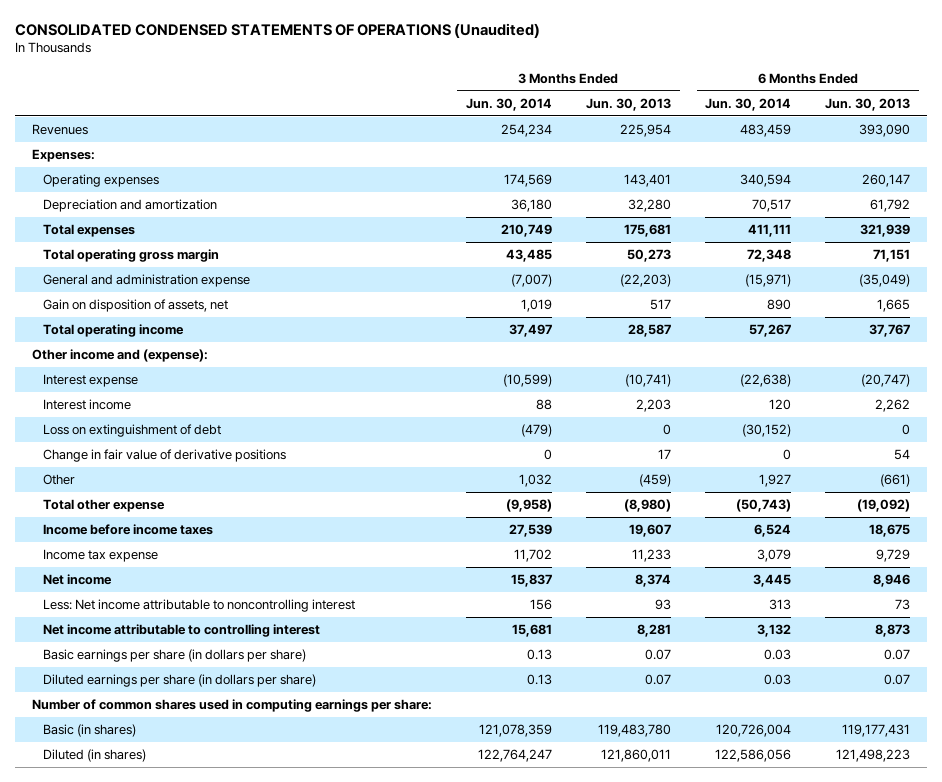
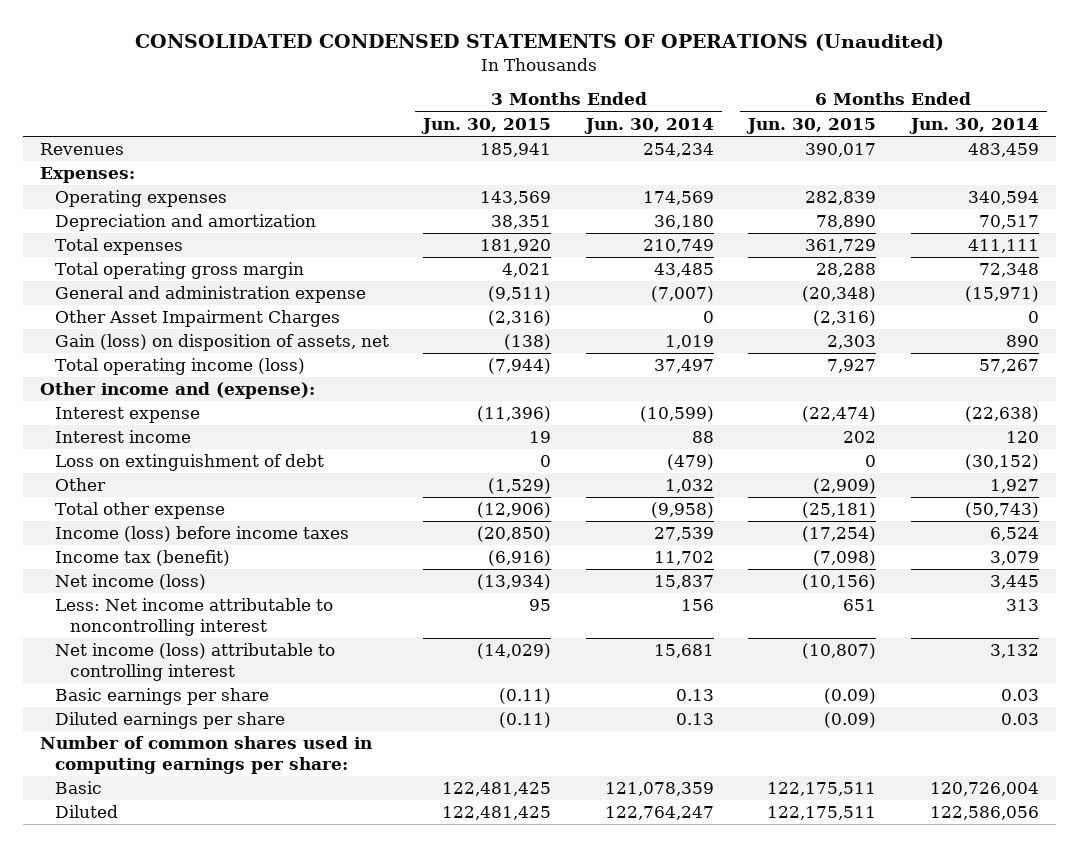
- | 3 Months Ended Jun. 30, 2014 | 3 Months Ended Jun. 30, 2013 | 6 Months Ended Jun. 30, 2014 | 6 Months Ended Jun. 30, 2013
+ | 3 Months Ended Jun. 30, 2015 | 3 Months Ended Jun. 30, 2014 | 6 Months Ended Jun. 30, 2015 | 6 Months Ended Jun. 30, 2014
- Gain on disposition of assets, net | 1,019 | 517 | 890 | 1,665
- Total operating income | 37,497 | 28,587 | 57,267 | 37,767
+ Other Asset Impairment Charges | (2,316) | 0 | (2,316) | 0
+ Gain (loss) on disposition of assets, net | (138) | 1,019 | 2,303 | 890
+ Total operating income (loss) | (7,944) | 37,497 | 7,927 | 57,267
- Change in fair value of derivative positions | 0 | 17 | 0 | 54
- Income before income taxes | 27,539 | 19,607 | 6,524 | 18,675
- Income tax expense | 11,702 | 11,233 | 3,079 | 9,729
- Net income | 15,837 | 8,374 | 3,445 | 8,946
+ Income (loss) before income taxes | (20,850) | 27,539 | (17,254) | 6,524
+ Income tax (benefit) | (6,916) | 11,702 | (7,098) | 3,079
+ Net income (loss) | (13,934) | 15,837 | (10,156) | 3,445
- Net income attributable to controlling interest | 15,681 | 8,281 | 3,132 | 8,873
- Basic earnings per share (in dollars per share) | 0.13 | 0.07 | 0.03 | 0.07
- Diluted earnings per share (in dollars per share) | 0.13 | 0.07 | 0.03 | 0.07
+ Net income (loss) attributable to controlling interest | (14,029) | 15,681 | (10,807) | 3,132
+ Basic earnings per share | (0.11) | 0.13 | (0.09) | 0.03
+ Diluted earnings per share | (0.11) | 0.13 | (0.09) | 0.03
- Basic (in shares) | 121,078,359 | 119,483,780 | 120,726,004 | 119,177,431
- Diluted (in shares) | 122,764,247 | 121,860,011 | 122,586,056 | 121,498,223
+ Basic | 122,481,425 | 121,078,359 | 122,175,511 | 120,726,004
+ Diluted | 122,481,425 | 122,764,247 | 122,175,511 | 122,586,056

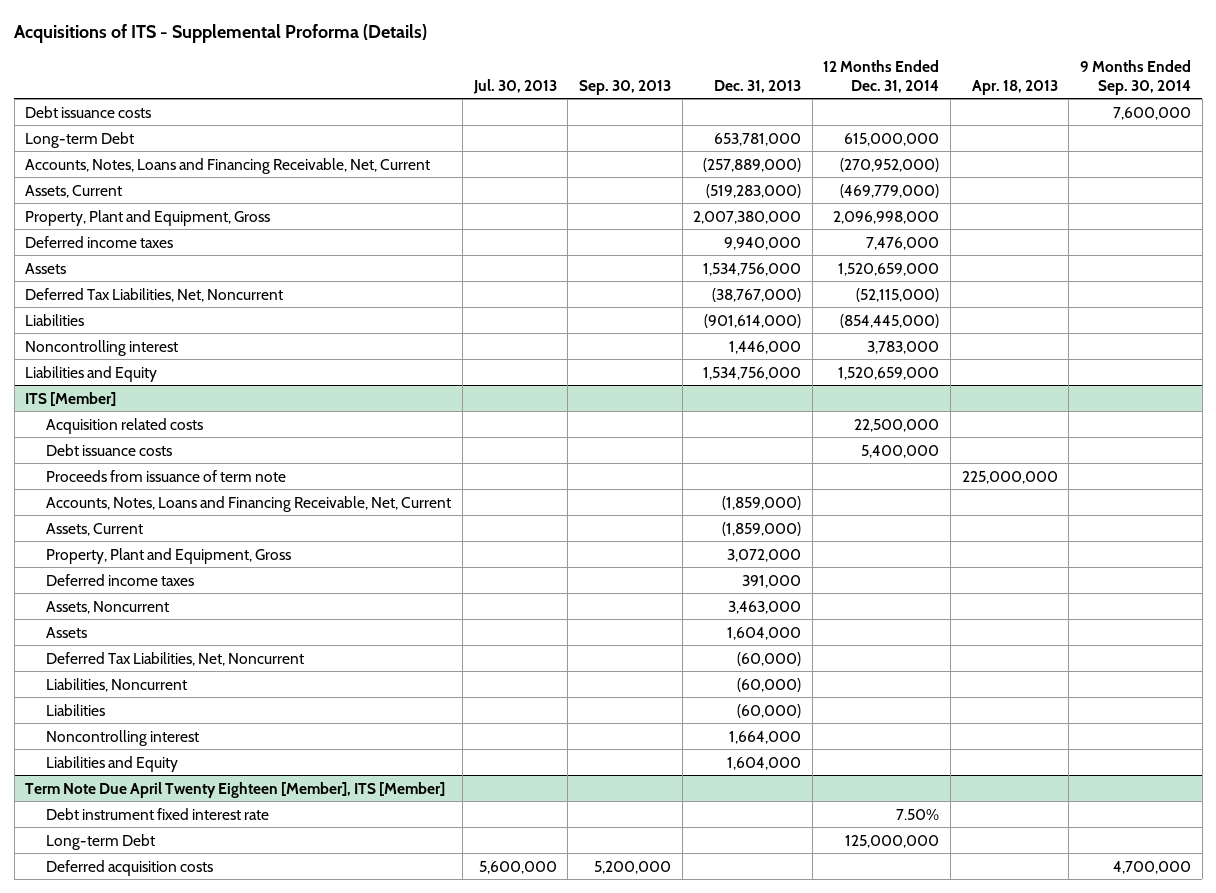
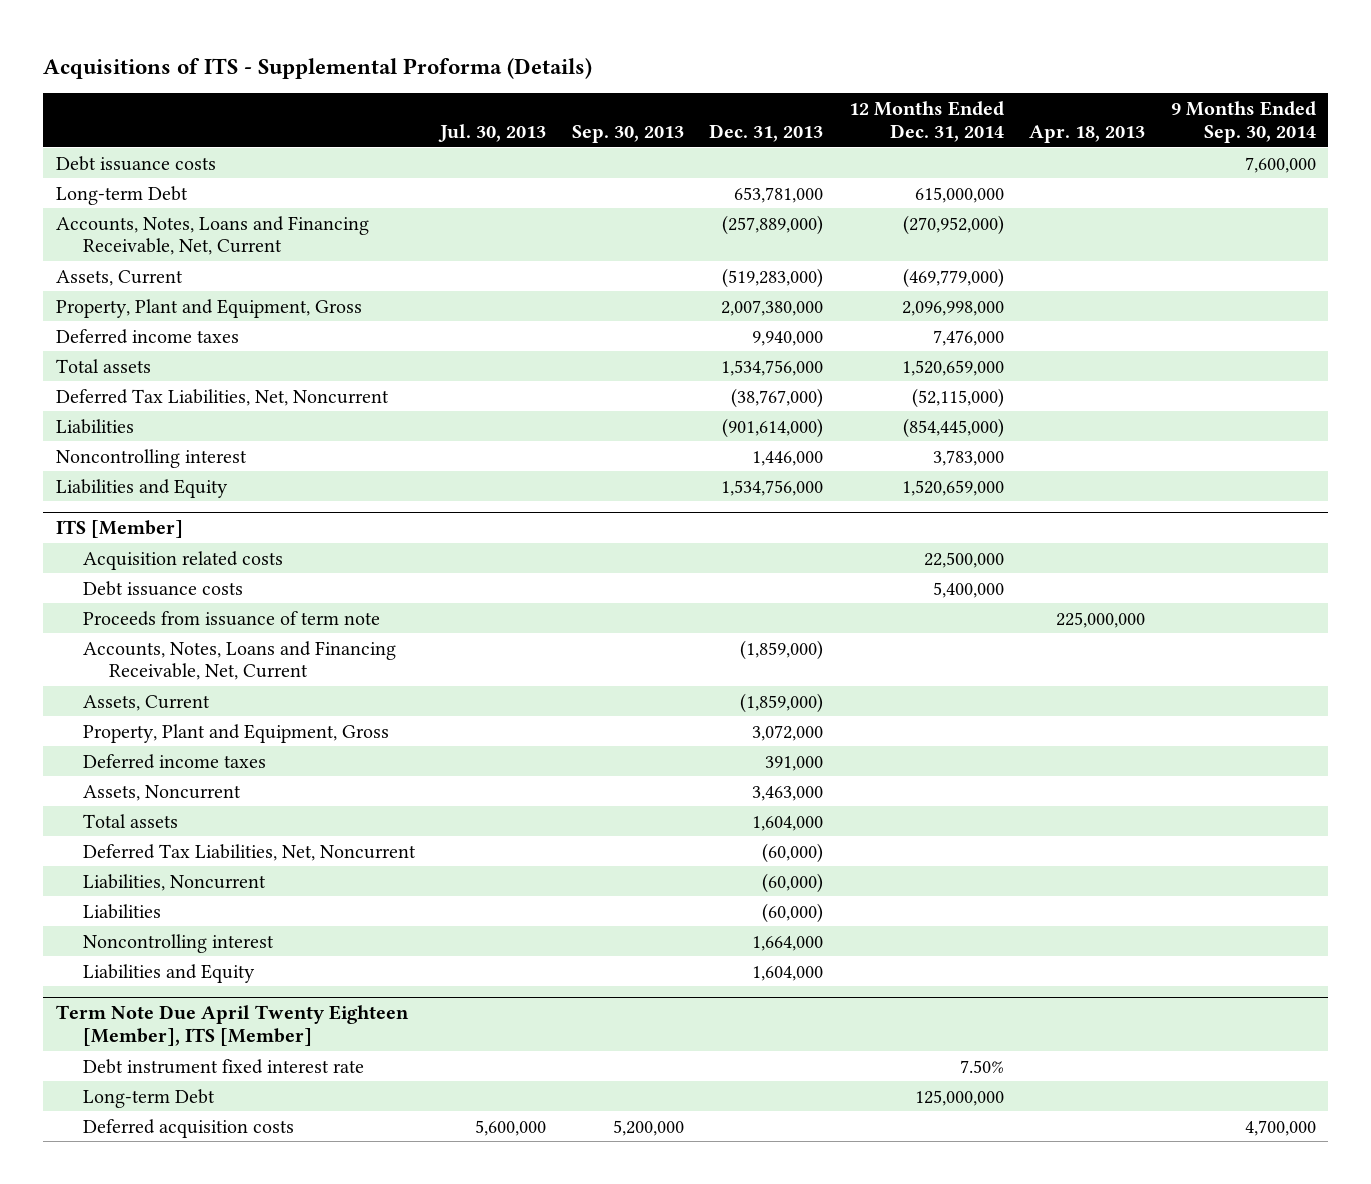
- Assets | | | 1,534,756,000 | 1,520,659,000 | |
+ Total assets | | | 1,534,756,000 | 1,520,659,000 | |
@ ITS [Member]
- Assets | | | 1,604,000 | | |
+ Total assets | | | 1,604,000 | | |

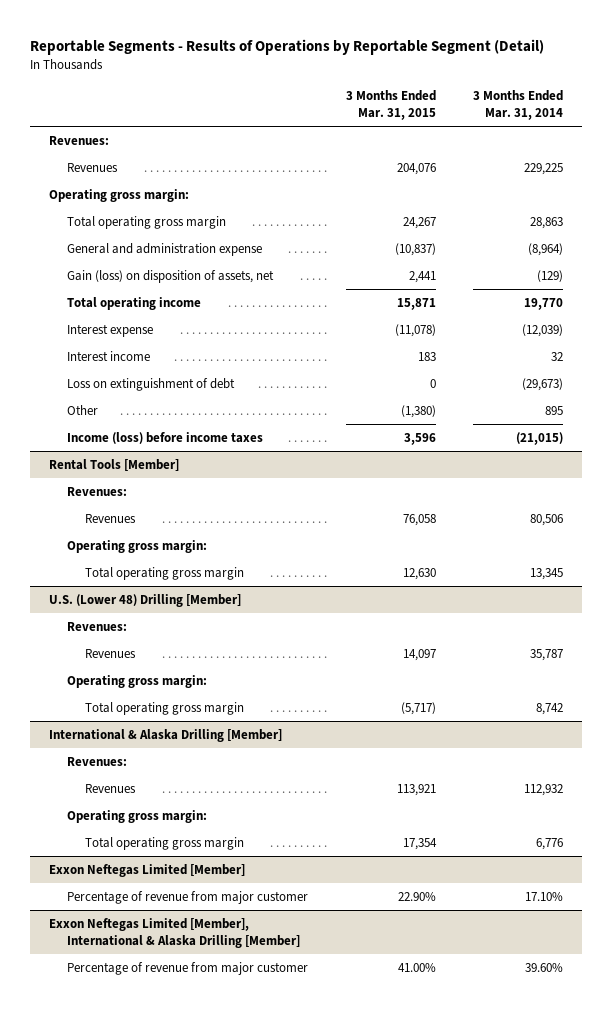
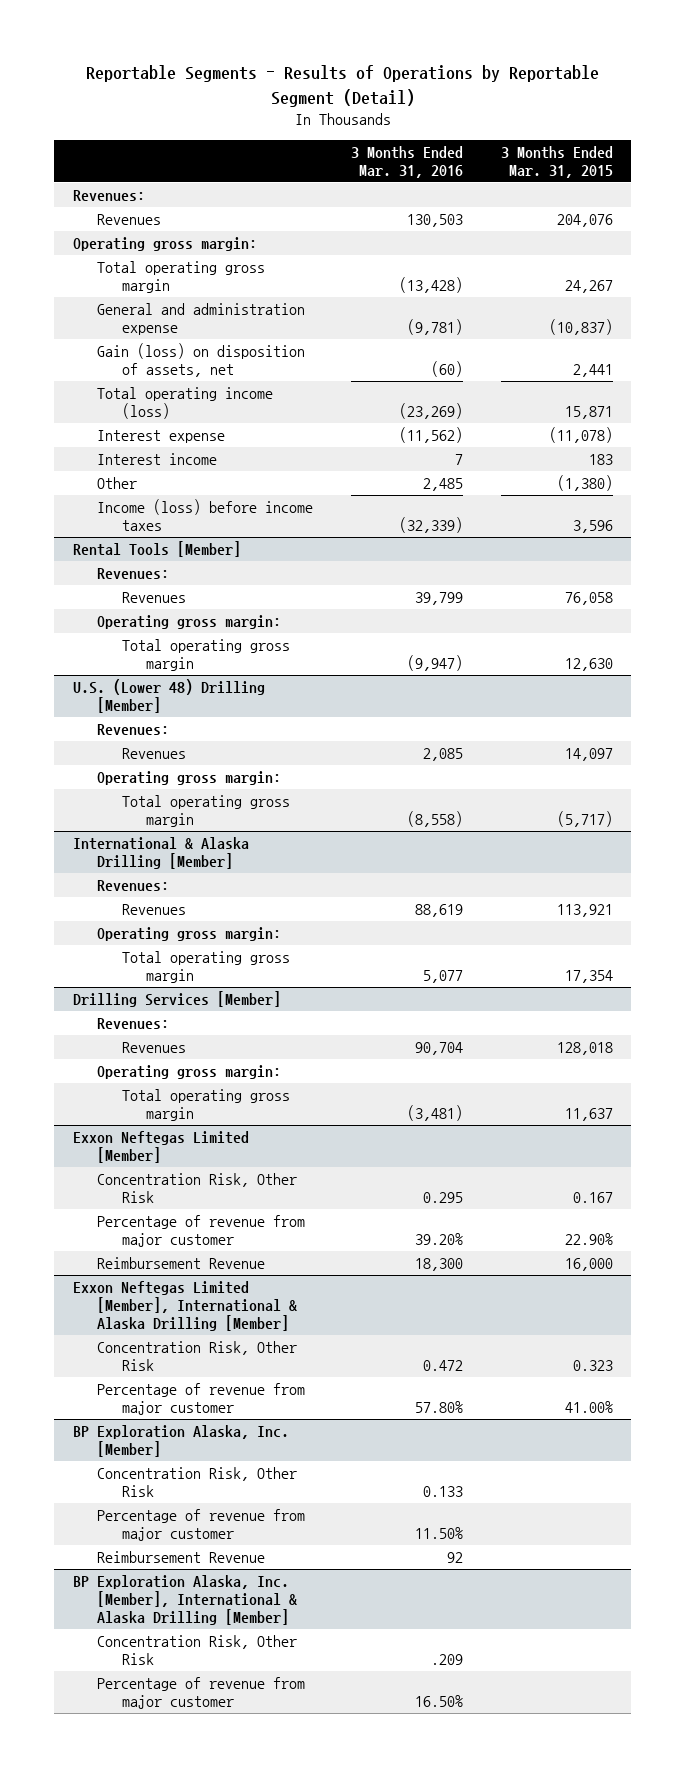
- | 3 Months Ended Mar. 31, 2015 | 3 Months Ended Mar. 31, 2014
+ | 3 Months Ended Mar. 31, 2016 | 3 Months Ended Mar. 31, 2015
- Total operating income | 15,871 | 19,770
+ Total operating income (loss) | (23,269) | 15,871
- Loss on extinguishment of debt | 0 | (29,673)
+ Drilling Services [Member]
+ Revenues:
+ Revenues | 90,704 | 128,018
+ Operating gross margin:
+ Total operating gross margin | (3,481) | 11,637
@ Exxon Neftegas Limited [Member]
+ Concentration Risk, Other Risk | 0.295 | 0.167
+ Reimbursement Revenue | 18,300 | 16,000
@ Exxon Neftegas Limited [Member], International & Alaska Drilling [Member]
+ Concentration Risk, Other Risk | 0.472 | 0.323
+ BP Exploration Alaska, Inc. [Member]
+ Concentration Risk, Other Risk | 0.133 |
+ Percentage of revenue from major customer | 11.50% |
+ Reimbursement Revenue | 92 |
+ BP Exploration Alaska, Inc. [Member], International & Alaska Drilling [Member]
+ Concentration Risk, Other Risk | .209 |
+ Percentage of revenue from major customer | 16.50% |

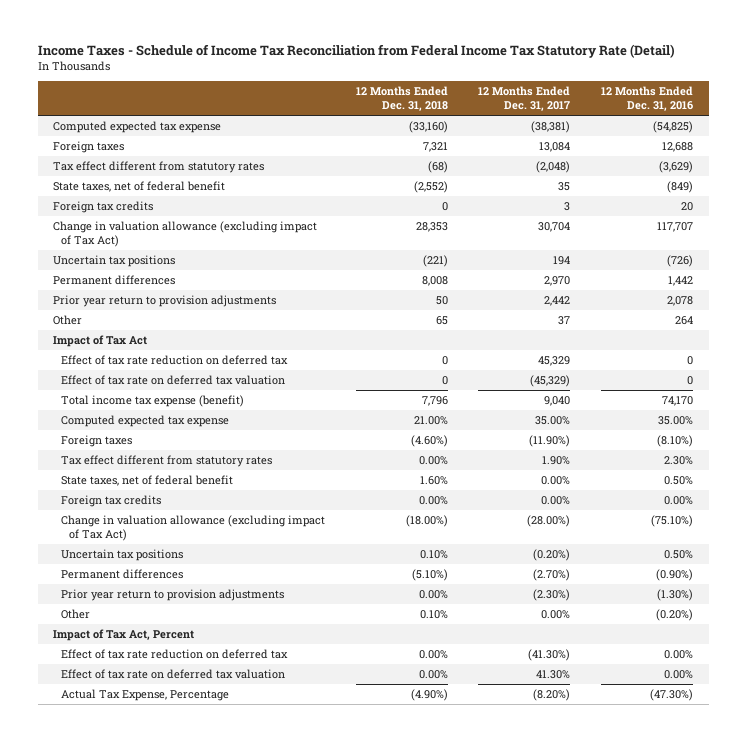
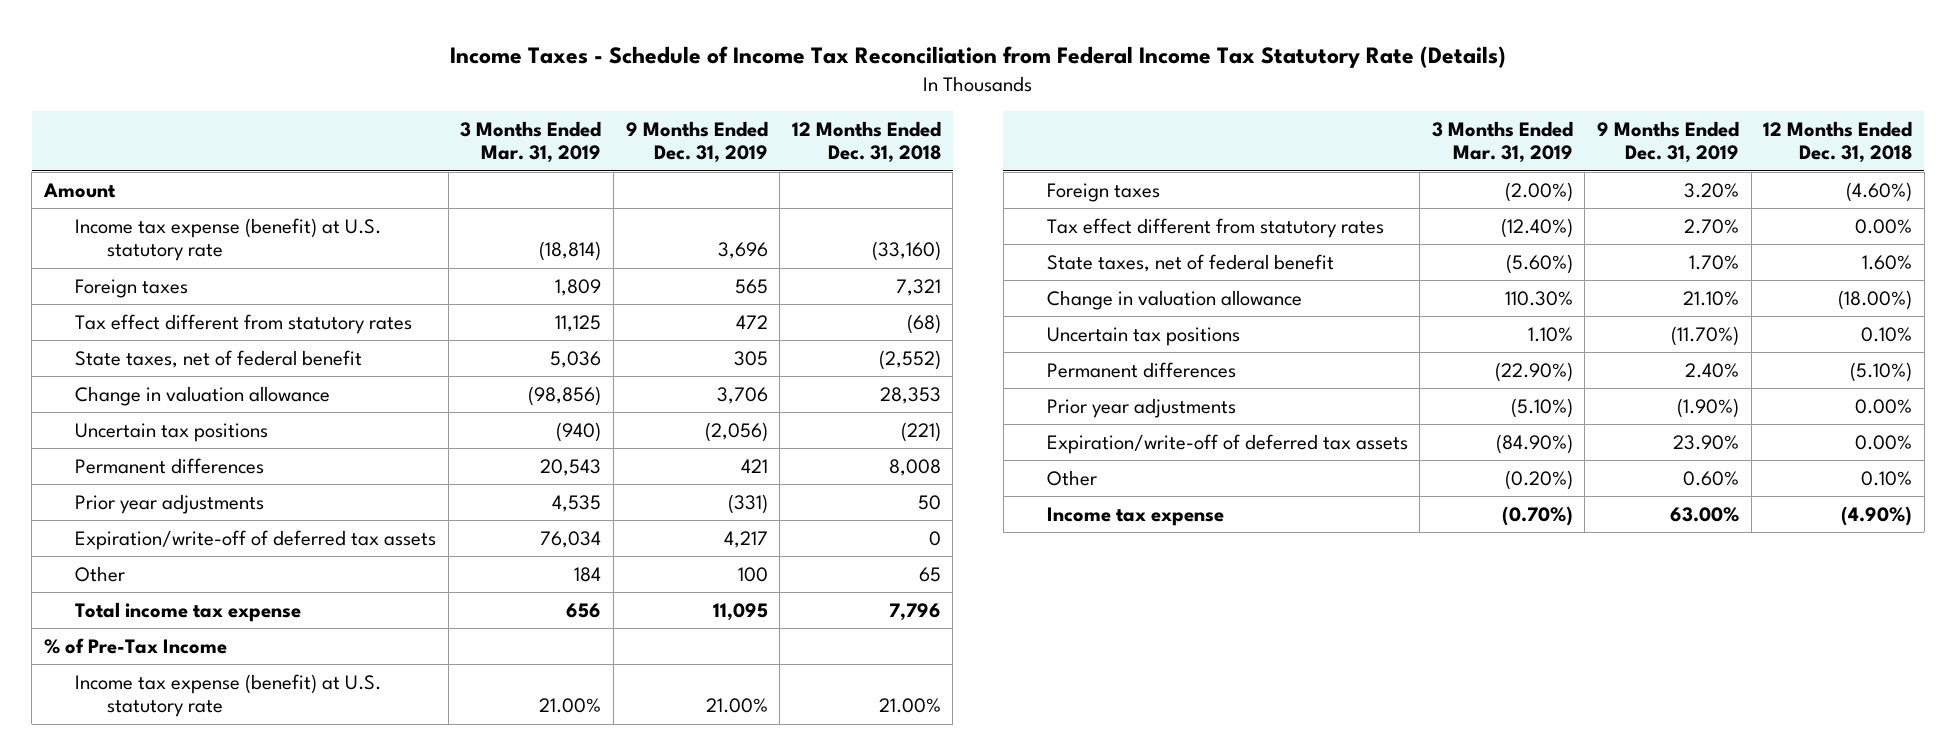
- Income Taxes - Schedule of Income Tax Reconciliation from Federal Income Tax Statutory Rate (Detail)
+ Income Taxes - Schedule of Income Tax Reconciliation from Federal Income Tax Statutory Rate (Details)
- | 12 Months Ended Dec. 31, 2018 | 12 Months Ended Dec. 31, 2017 | 12 Months Ended Dec. 31, 2016
+ | 3 Months Ended Mar. 31, 2019 | 9 Months Ended Dec. 31, 2019 | 12 Months Ended Dec. 31, 2018
- Computed expected tax expense | (33,160) | (38,381) | (54,825)
+ Amount
+ Income tax expense (benefit) at U.S. statutory rate | (18,814) | 3,696 | (33,160)
- Foreign tax credits | 0 | 3 | 20
- Change in valuation allowance (excluding impact of Tax Act) | 28,353 | 30,704 | 117,707
+ Change in valuation allowance | (98,856) | 3,706 | 28,353
- Prior year return to provision adjustments | 50 | 2,442 | 2,078
+ Prior year adjustments | 4,535 | (331) | 50
+ Expiration/write-off of deferred tax assets | 76,034 | 4,217 | 0
- Impact of Tax Act
- Effect of tax rate reduction on deferred tax | 0 | 45,329 | 0
- Effect of tax rate on deferred tax valuation | 0 | (45,329) | 0
- Total income tax expense (benefit) | 7,796 | 9,040 | 74,170
- Computed expected tax expense | 21.00% | 35.00% | 35.00%
+ Total income tax expense | 656 | 11,095 | 7,796
+ % of Pre-Tax Income
+ Income tax expense (benefit) at U.S. statutory rate | 21.00% | 21.00% | 21.00%
- Foreign tax credits | 0.00% | 0.00% | 0.00%
- Change in valuation allowance (excluding impact of Tax Act) | (18.00%) | (28.00%) | (75.10%)
+ Change in valuation allowance | 110.30% | 21.10% | (18.00%)
- Prior year return to provision adjustments | 0.00% | (2.30%) | (1.30%)
+ Prior year adjustments | (5.10%) | (1.90%) | 0.00%
+ Expiration/write-off of deferred tax assets | (84.90%) | 23.90% | 0.00%
- Impact of Tax Act, Percent
- Effect of tax rate reduction on deferred tax | 0.00% | (41.30%) | 0.00%
- Effect of tax rate on deferred tax valuation | 0.00% | 41.30% | 0.00%
- Actual Tax Expense, Percentage | (4.90%) | (8.20%) | (47.30%)
+ Income tax expense | (0.70%) | 63.00% | (4.90%)

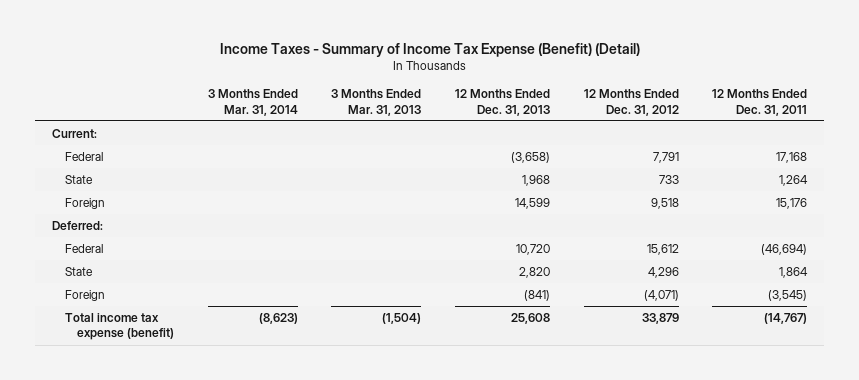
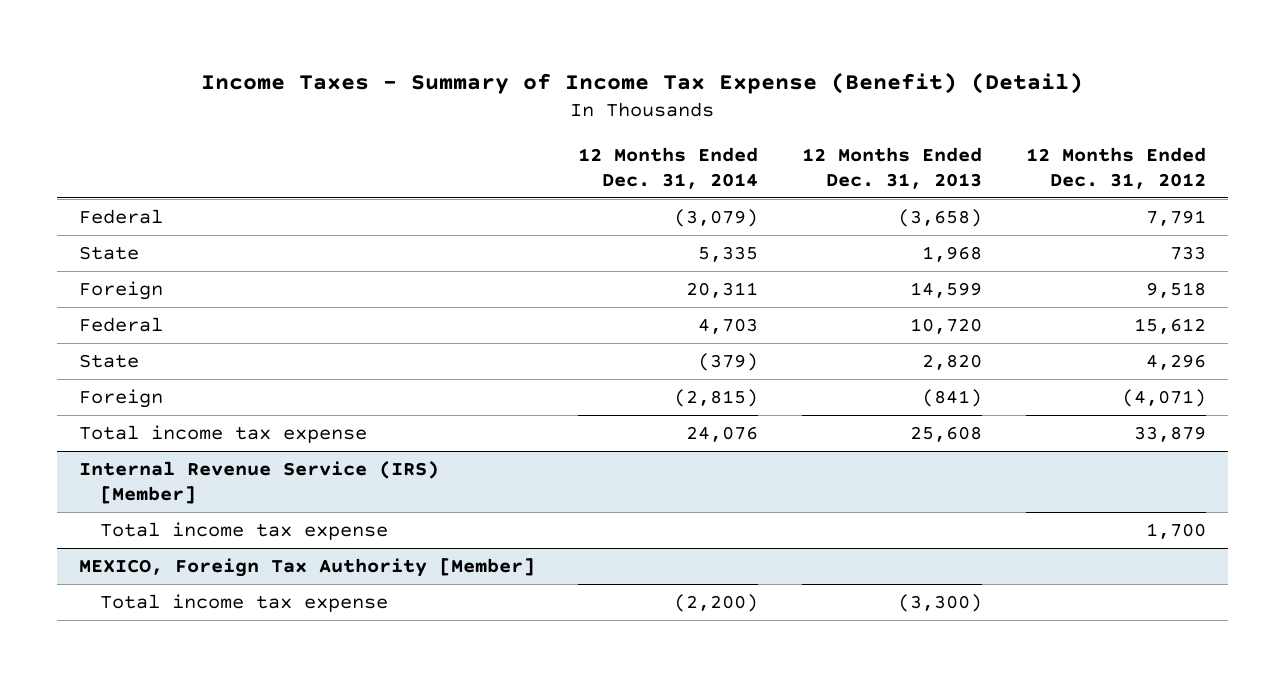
- | 3 Months Ended Mar. 31, 2014 | 3 Months Ended Mar. 31, 2013 | 12 Months Ended Dec. 31, 2013 | 12 Months Ended Dec. 31, 2012 | 12 Months Ended Dec. 31, 2011
+ | 12 Months Ended Dec. 31, 2014 | 12 Months Ended Dec. 31, 2013 | 12 Months Ended Dec. 31, 2012
- Current:
- Deferred:
- Total income tax expense (benefit) | (8,623) | (1,504) | 25,608 | 33,879 | (14,767)
+ Total income tax expense | 24,076 | 25,608 | 33,879
+ Internal Revenue Service (IRS) [Member]
+ Total income tax expense | | | 1,700
+ MEXICO, Foreign Tax Authority [Member]
+ Total income tax expense | (2,200) | (3,300) |

